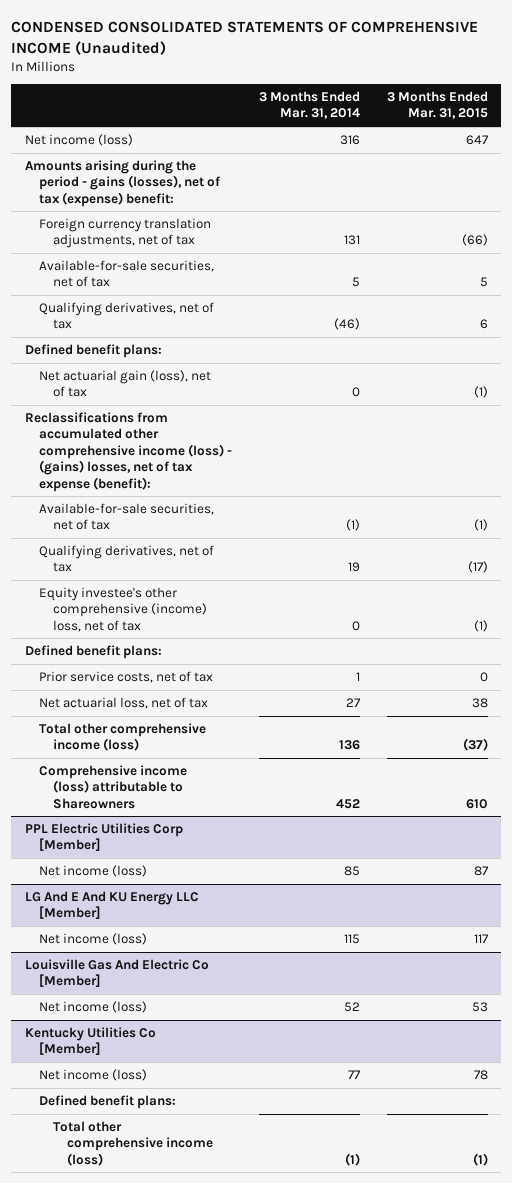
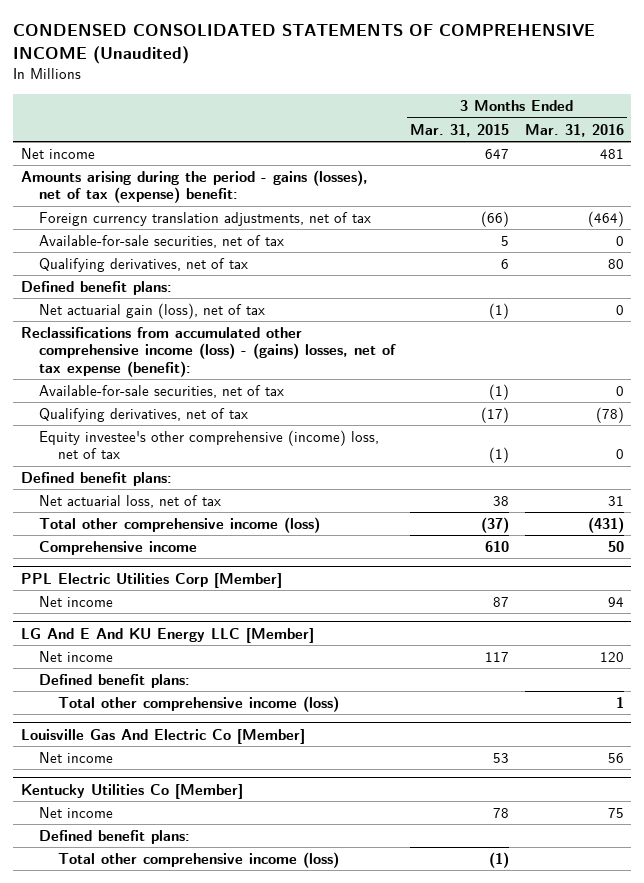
- | 3 Months Ended Mar. 31, 2014 | 3 Months Ended Mar. 31, 2015
+ | 3 Months Ended Mar. 31, 2015 | 3 Months Ended Mar. 31, 2016
- Net income (loss) | 316 | 647
+ Net income | 647 | 481
- Prior service costs, net of tax | 1 | 0
- Comprehensive income (loss) attributable to Shareowners | 452 | 610
+ Comprehensive income | 610 | 50
@ PPL Electric Utilities Corp [Member]
- Net income (loss) | 85 | 87
+ Net income | 87 | 94
@ LG And E And KU Energy LLC [Member]
- Net income (loss) | 115 | 117
+ Net income | 117 | 120
+ Defined benefit plans:
+ Total other comprehensive income (loss) | | 1
@ Louisville Gas And Electric Co [Member]
- Net income (loss) | 52 | 53
+ Net income | 53 | 56
@ Kentucky Utilities Co [Member]
- Net income (loss) | 77 | 78
+ Net income | 78 | 75

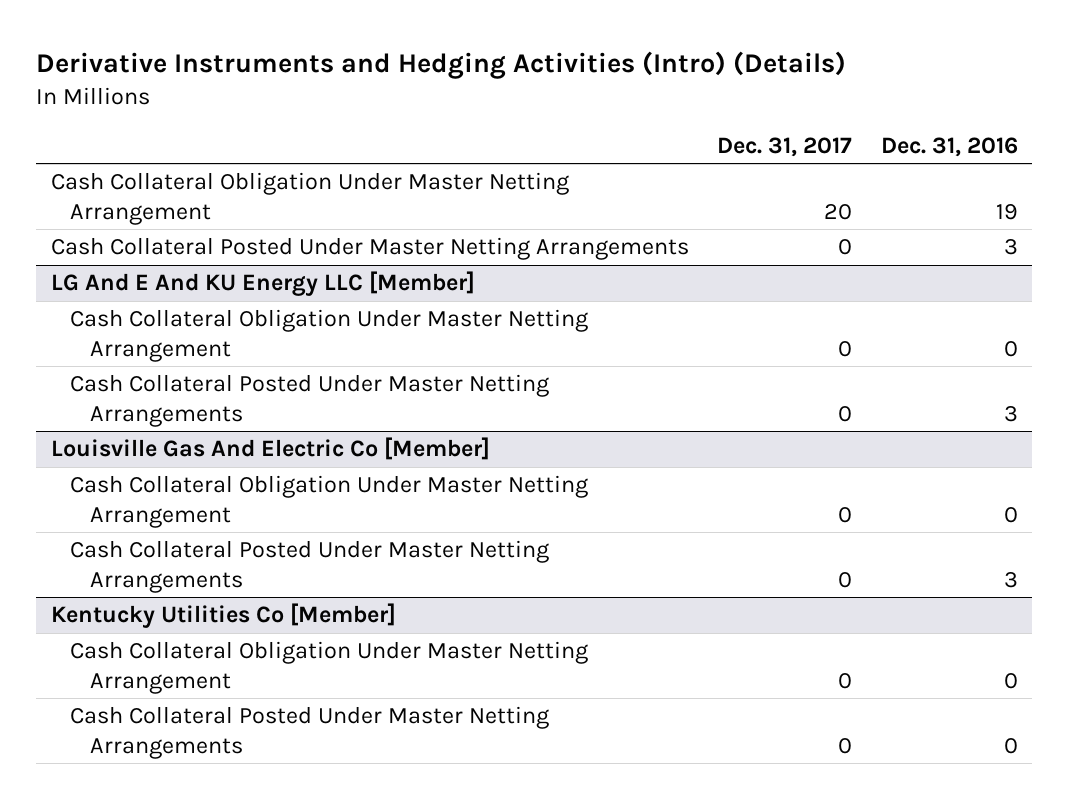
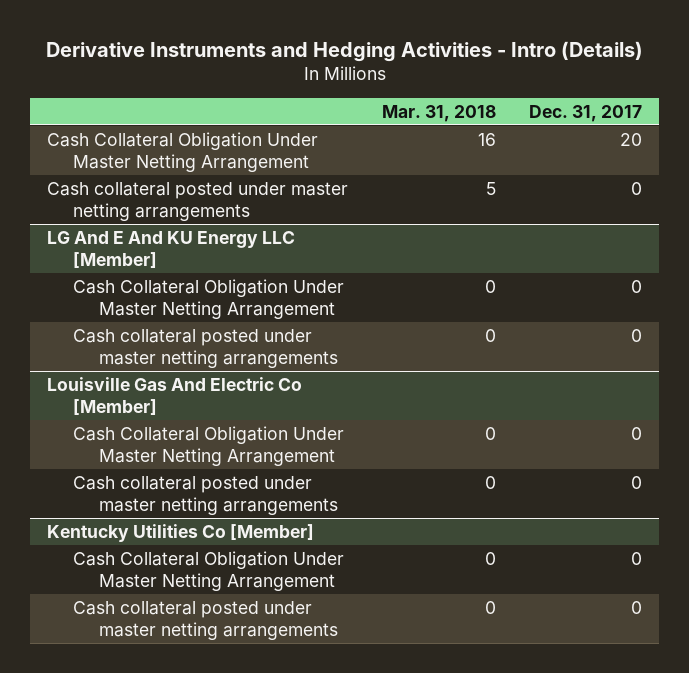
- Derivative Instruments and Hedging Activities (Intro) (Details)
+ Derivative Instruments and Hedging Activities - Intro (Details)
- | Dec. 31, 2017 | Dec. 31, 2016
+ | Mar. 31, 2018 | Dec. 31, 2017
- Cash Collateral Posted Under Master Netting Arrangements | 0 | 3
+ Cash collateral posted under master netting arrangements | 5 | 0
@ LG And E And KU Energy LLC [Member]
- Cash Collateral Posted Under Master Netting Arrangements | 0 | 3
+ Cash collateral posted under master netting arrangements | 0 | 0
@ Louisville Gas And Electric Co [Member]
- Cash Collateral Posted Under Master Netting Arrangements | 0 | 3
+ Cash collateral posted under master netting arrangements | 0 | 0
@ Kentucky Utilities Co [Member]
- Cash Collateral Posted Under Master Netting Arrangements | 0 | 0
+ Cash collateral posted under master netting arrangements | 0 | 0

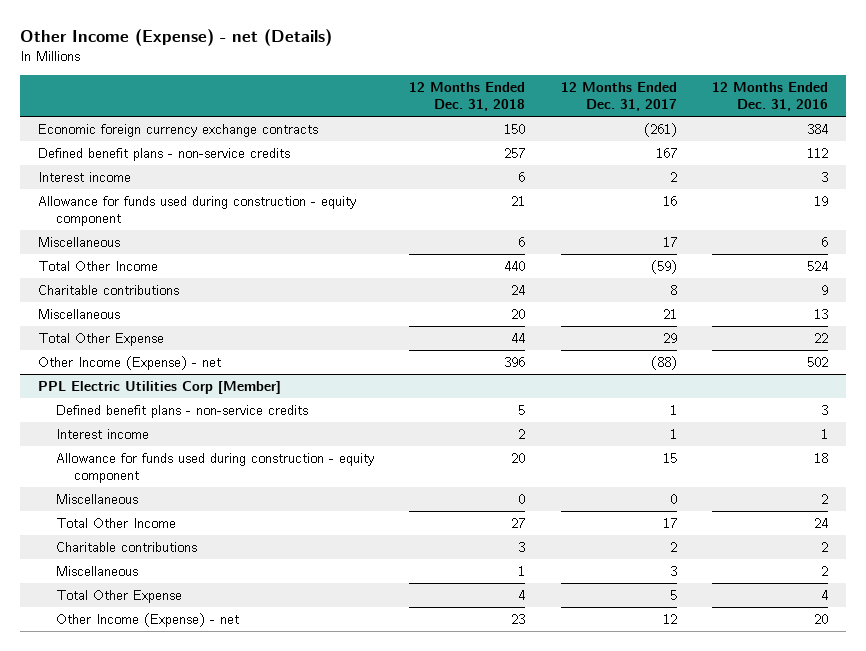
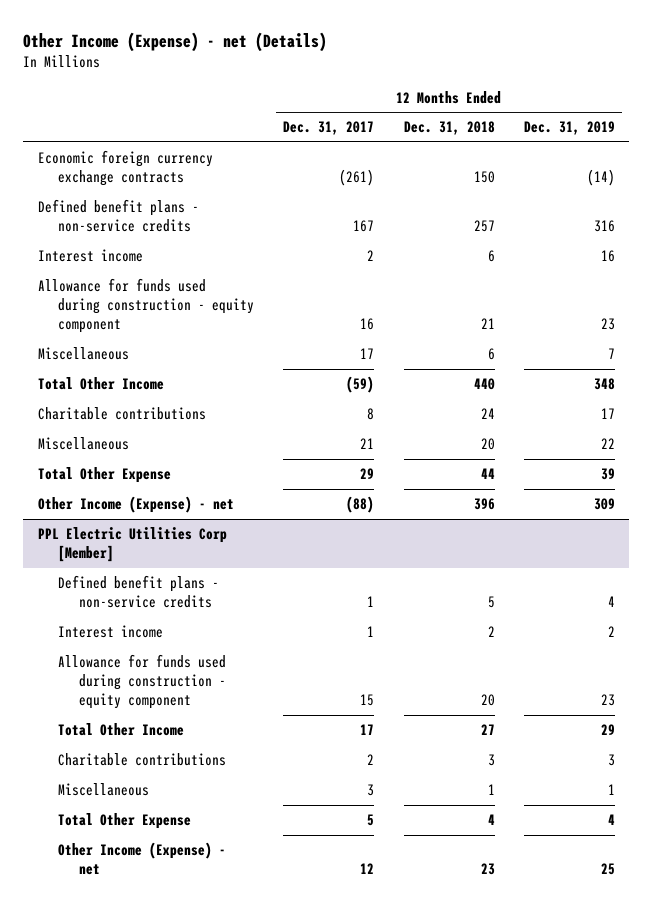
- | 12 Months Ended Dec. 31, 2018 | 12 Months Ended Dec. 31, 2017 | 12 Months Ended Dec. 31, 2016
+ | 12 Months Ended Dec. 31, 2017 | 12 Months Ended Dec. 31, 2018 | 12 Months Ended Dec. 31, 2019
@ PPL Electric Utilities Corp [Member]
- Miscellaneous | 0 | 0 | 2

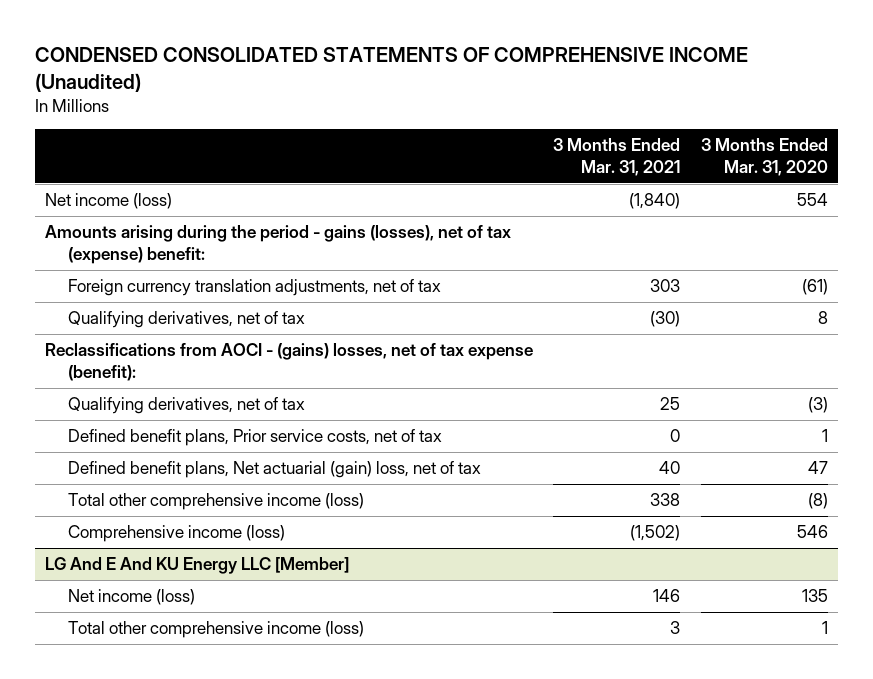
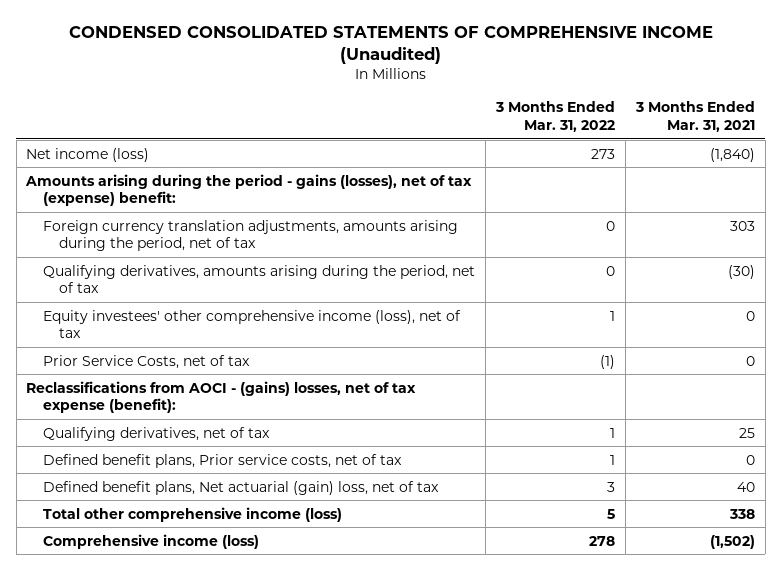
- | 3 Months Ended Mar. 31, 2021 | 3 Months Ended Mar. 31, 2020
+ | 3 Months Ended Mar. 31, 2022 | 3 Months Ended Mar. 31, 2021
- Foreign currency translation adjustments, net of tax | 303 | (61)
- Qualifying derivatives, net of tax | (30) | 8
+ Foreign currency translation adjustments, amounts arising during the period, net of tax | 0 | 303
+ Qualifying derivatives, amounts arising during the period, net of tax | 0 | (30)
+ Equity investees' other comprehensive income (loss), net of tax | 1 | 0
+ Prior Service Costs, net of tax | (1) | 0
- LG And E And KU Energy LLC [Member]
- Net income (loss) | 146 | 135
- Total other comprehensive income (loss) | 3 | 1

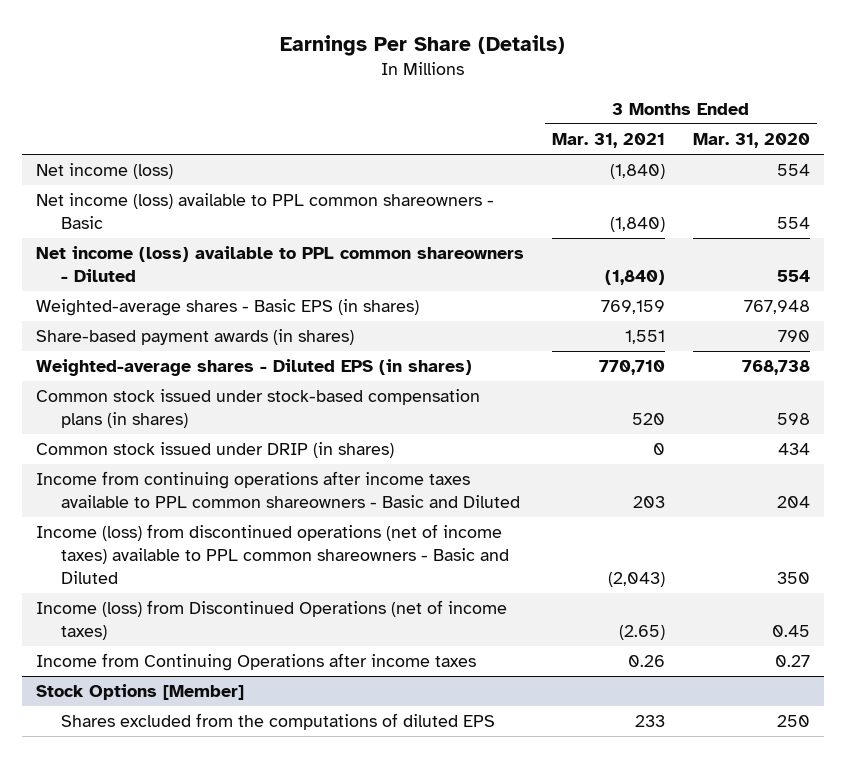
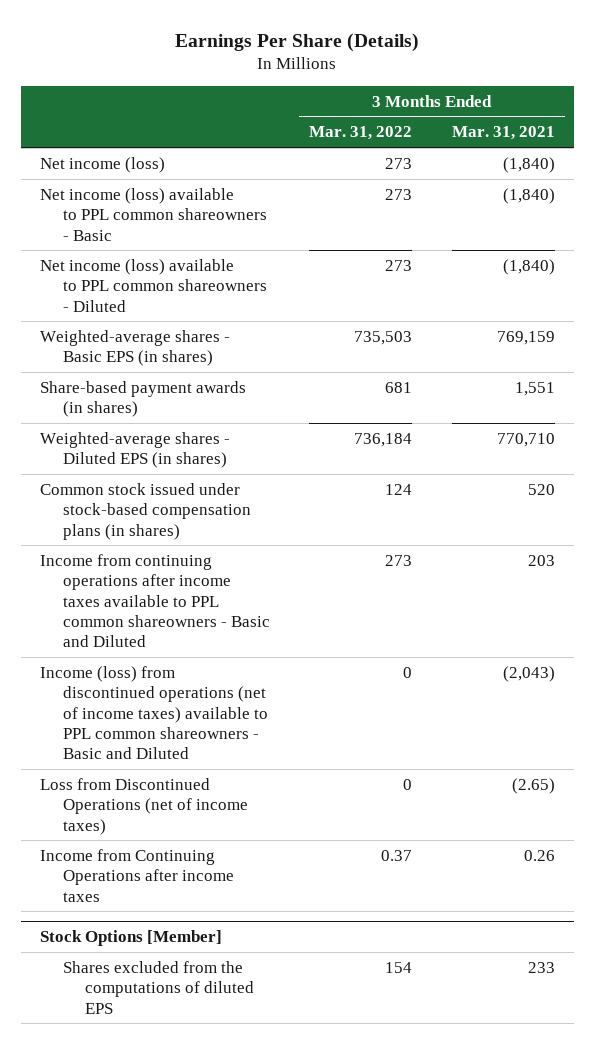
- | 3 Months Ended Mar. 31, 2021 | 3 Months Ended Mar. 31, 2020
+ | 3 Months Ended Mar. 31, 2022 | 3 Months Ended Mar. 31, 2021
- Common stock issued under DRIP (in shares) | 0 | 434
- Income (loss) from Discontinued Operations (net of income taxes) | (2.65) | 0.45
+ Loss from Discontinued Operations (net of income taxes) | 0 | (2.65)

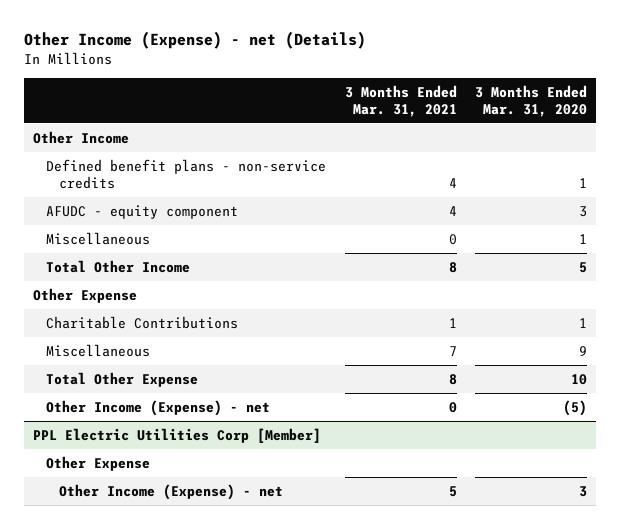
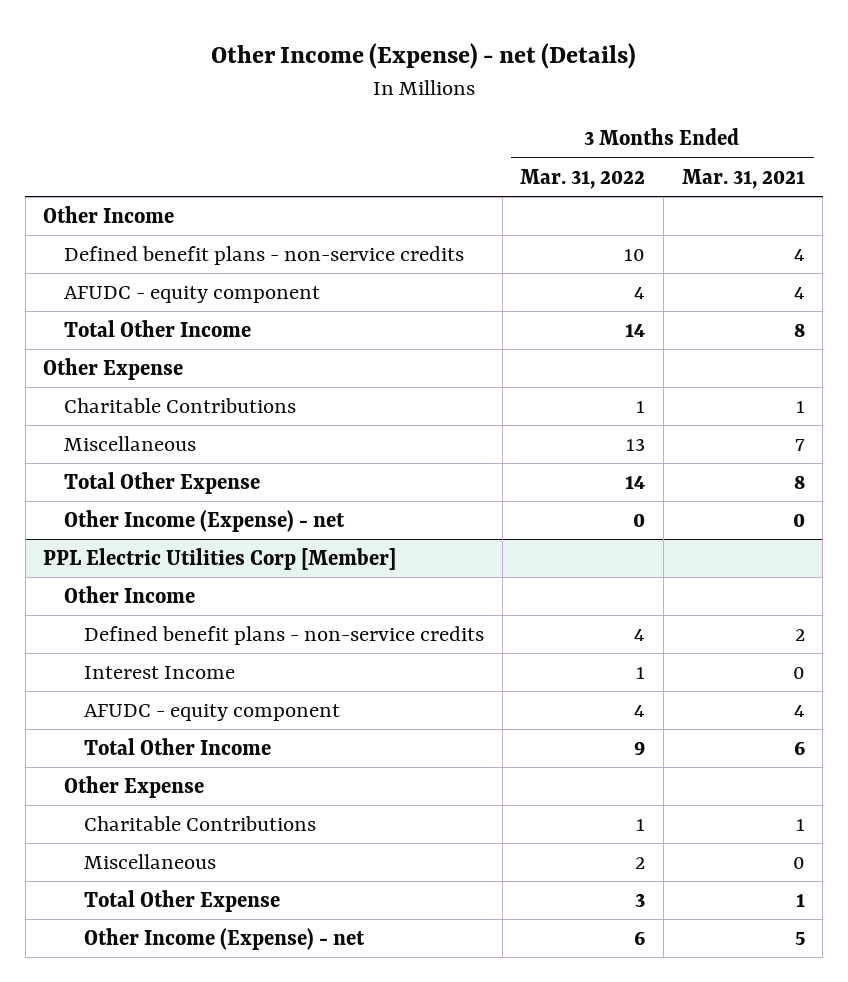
- | 3 Months Ended Mar. 31, 2021 | 3 Months Ended Mar. 31, 2020
+ | 3 Months Ended Mar. 31, 2022 | 3 Months Ended Mar. 31, 2021
- Miscellaneous | 0 | 1
@ PPL Electric Utilities Corp [Member]
+ Other Income
+ Defined benefit plans - non-service credits | 4 | 2
+ Interest Income | 1 | 0
+ AFUDC - equity component | 4 | 4
+ Total Other Income | 9 | 6
+ Charitable Contributions | 1 | 1
+ Miscellaneous | 2 | 0
+ Total Other Expense | 3 | 1

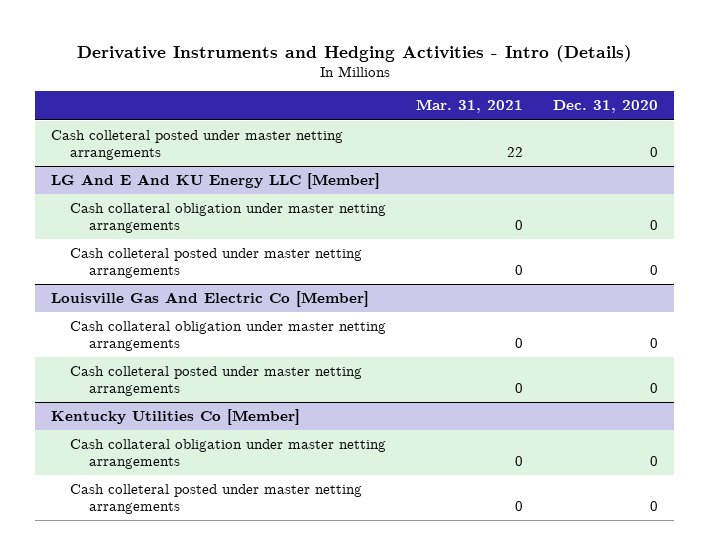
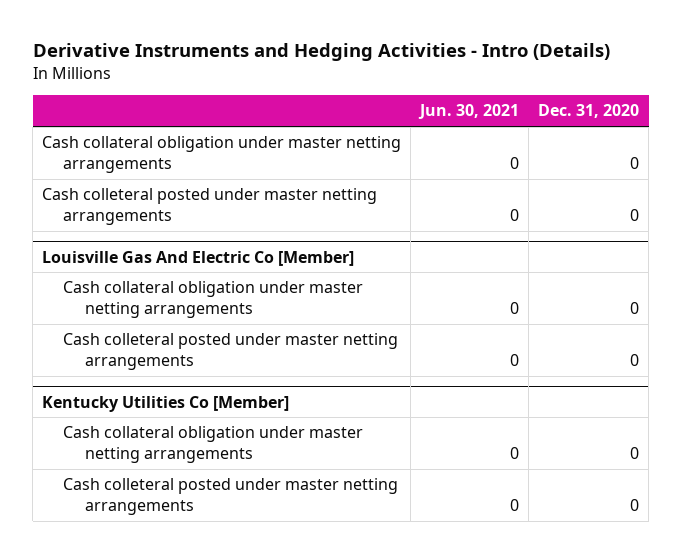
- | Mar. 31, 2021 | Dec. 31, 2020
+ | Jun. 30, 2021 | Dec. 31, 2020
- Cash colleteral posted under master netting arrangements | 22 | 0
- LG And E And KU Energy LLC [Member]

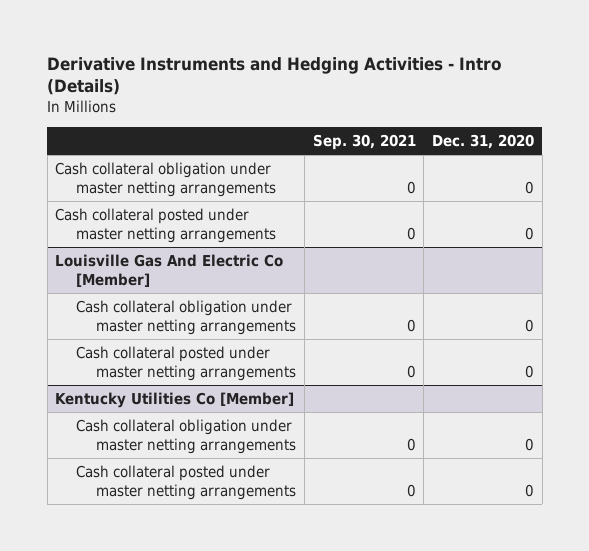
- | Jun. 30, 2021 | Dec. 31, 2020
+ | Sep. 30, 2021 | Dec. 31, 2020
- Cash colleteral posted under master netting arrangements | 0 | 0
+ Cash collateral posted under master netting arrangements | 0 | 0
@ Louisville Gas And Electric Co [Member]
- Cash colleteral posted under master netting arrangements | 0 | 0
+ Cash collateral posted under master netting arrangements | 0 | 0
@ Kentucky Utilities Co [Member]
- Cash colleteral posted under master netting arrangements | 0 | 0
+ Cash collateral posted under master netting arrangements | 0 | 0

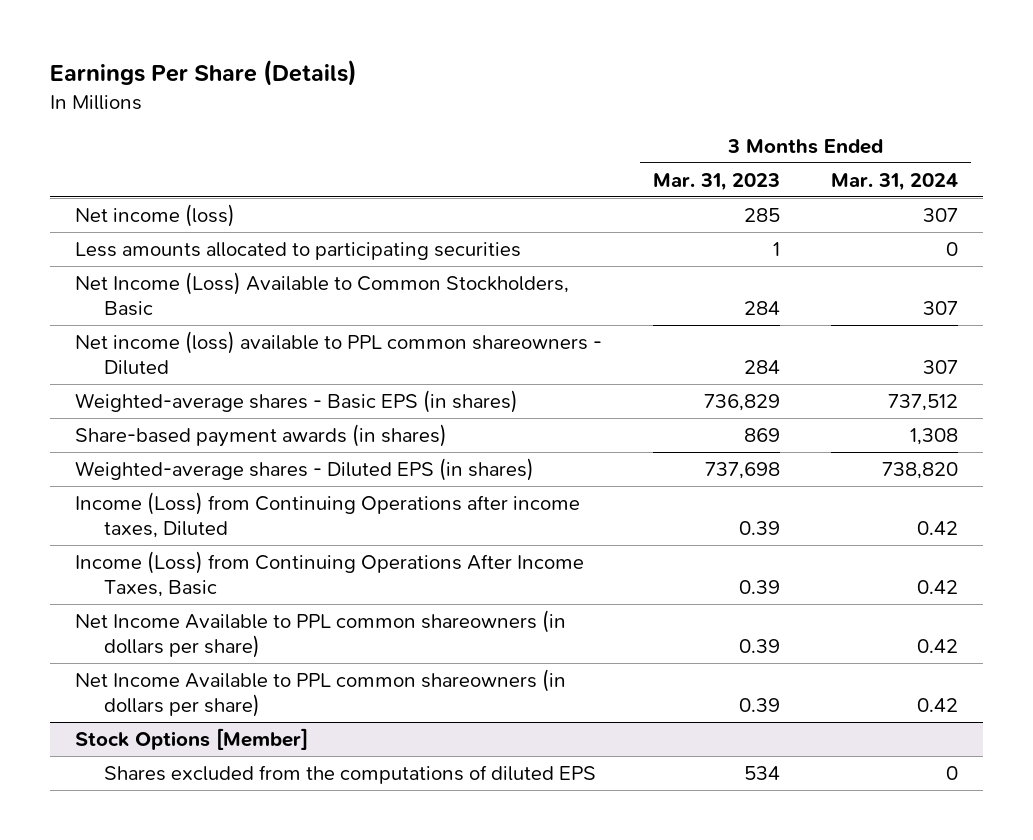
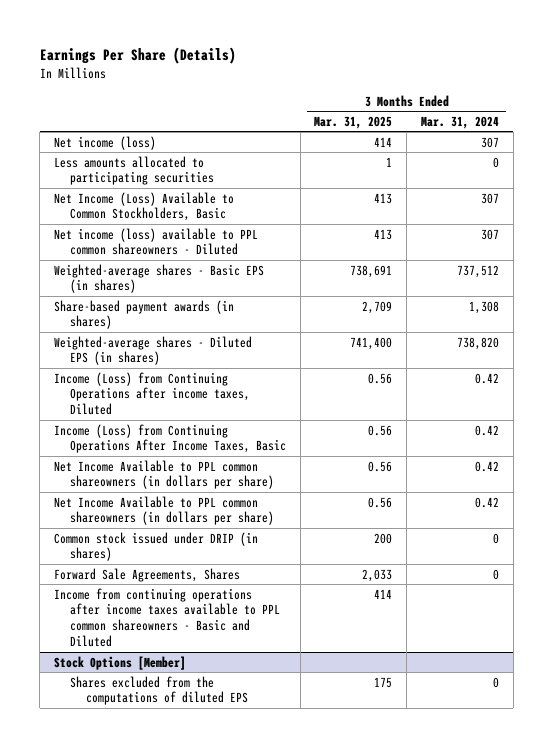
- | 3 Months Ended Mar. 31, 2023 | 3 Months Ended Mar. 31, 2024
+ | 3 Months Ended Mar. 31, 2025 | 3 Months Ended Mar. 31, 2024
+ Common stock issued under DRIP (in shares) | 200 | 0
+ Forward Sale Agreements, Shares | 2,033 | 0
+ Income from continuing operations after income taxes available to PPL common shareowners - Basic and Diluted | 414 |

